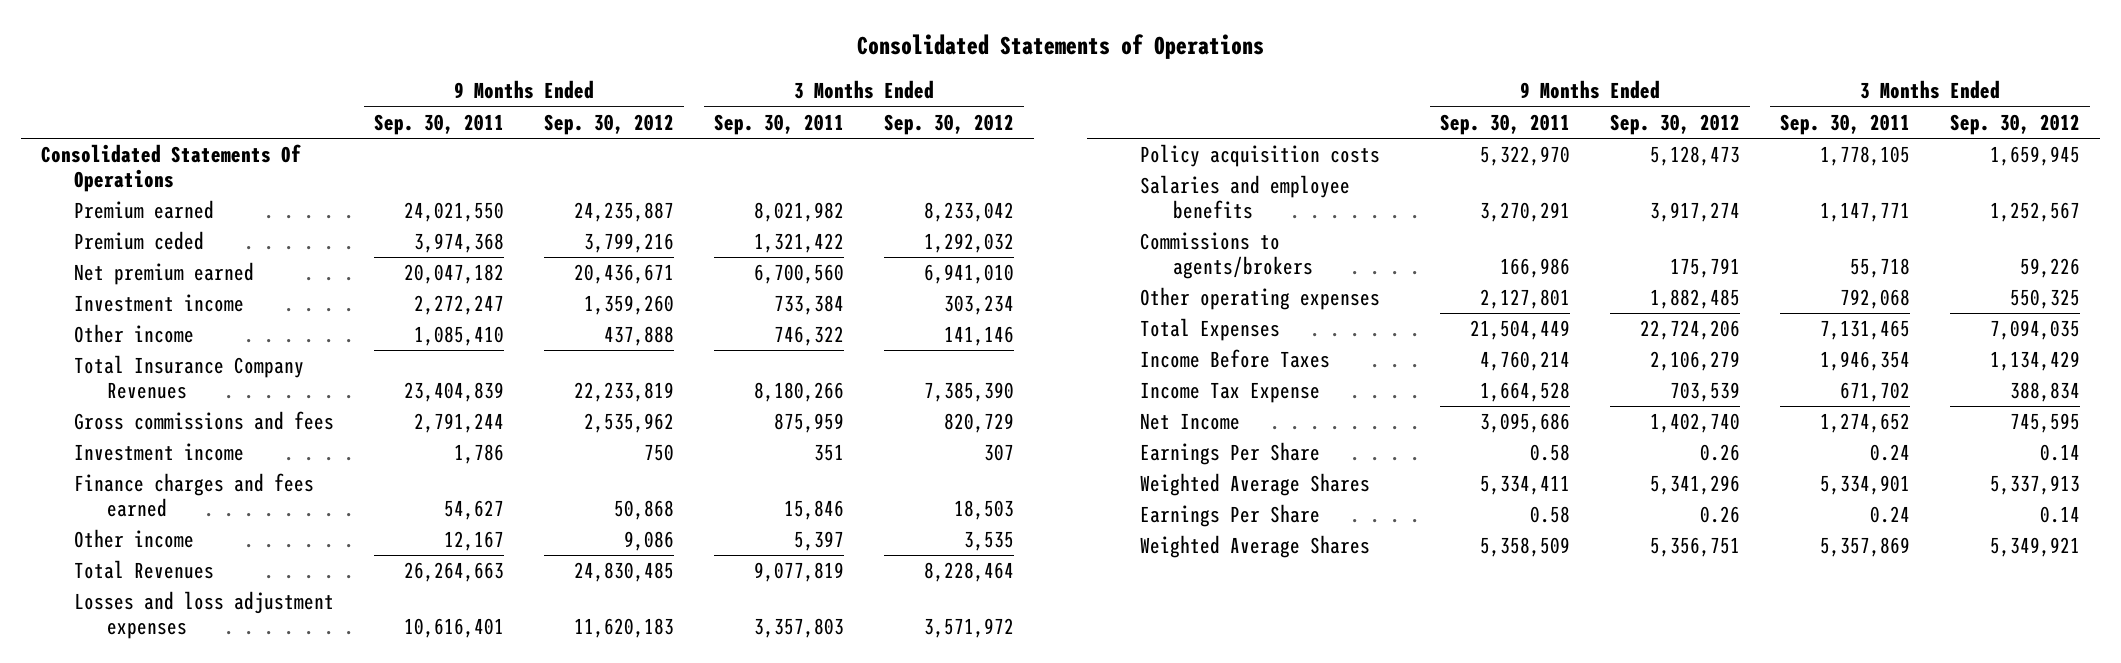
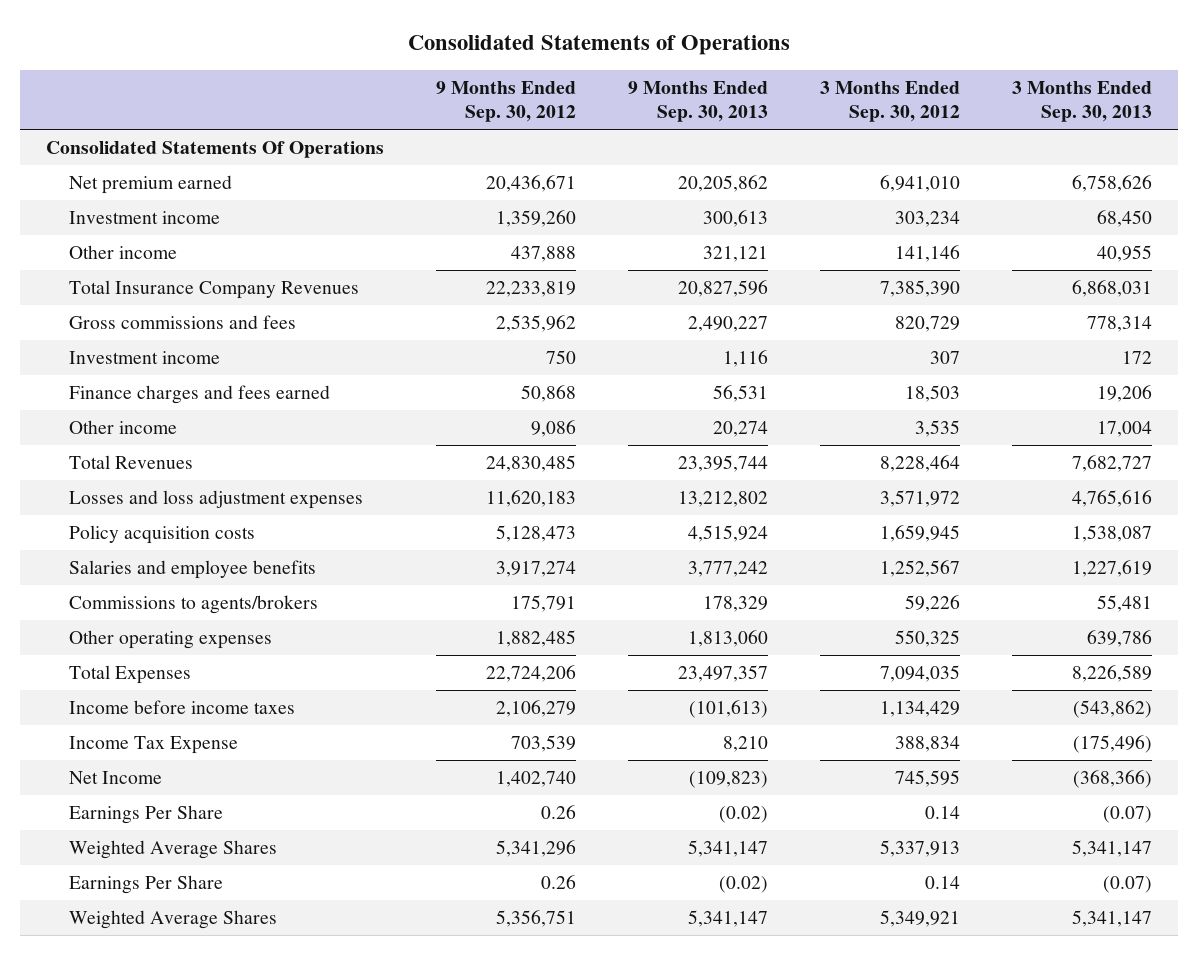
- | 9 Months Ended Sep. 30, 2011 | 9 Months Ended Sep. 30, 2012 | 3 Months Ended Sep. 30, 2011 | 3 Months Ended Sep. 30, 2012
+ | 9 Months Ended Sep. 30, 2012 | 9 Months Ended Sep. 30, 2013 | 3 Months Ended Sep. 30, 2012 | 3 Months Ended Sep. 30, 2013
- Premium earned | 24,021,550 | 24,235,887 | 8,021,982 | 8,233,042
- Premium ceded | 3,974,368 | 3,799,216 | 1,321,422 | 1,292,032
- Income Before Taxes | 4,760,214 | 2,106,279 | 1,946,354 | 1,134,429
+ Income before income taxes | 2,106,279 | (101,613) | 1,134,429 | (543,862)

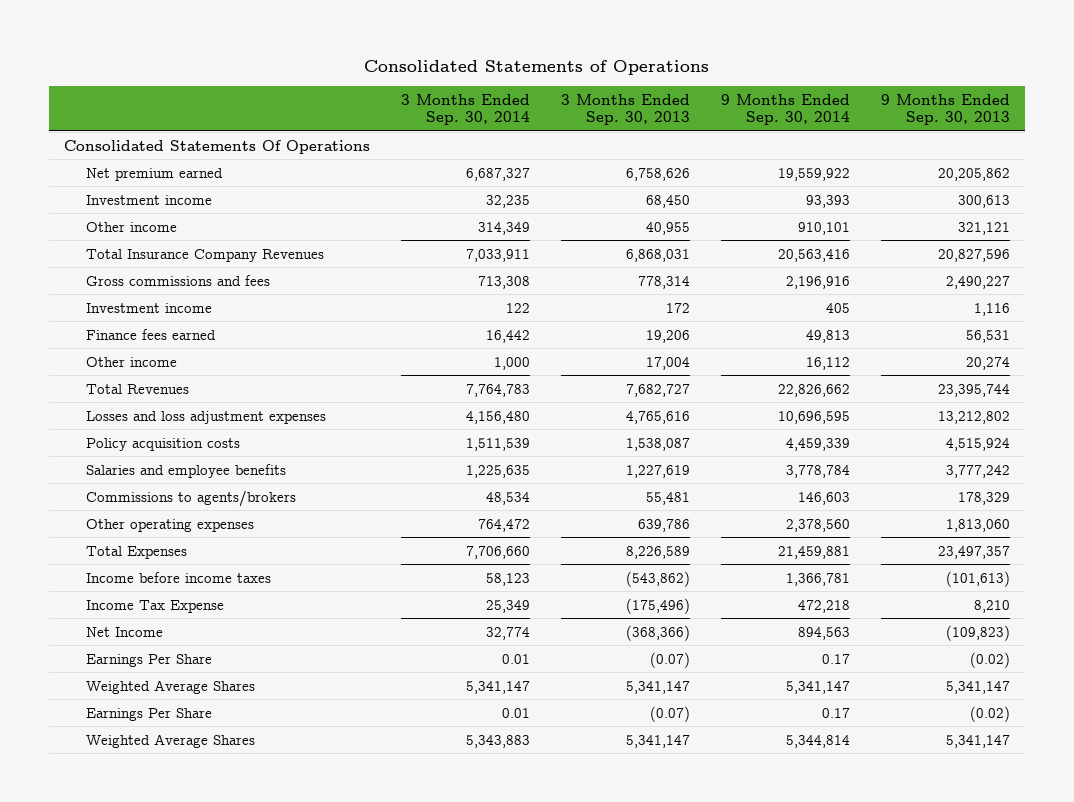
- | 9 Months Ended Sep. 30, 2012 | 9 Months Ended Sep. 30, 2013 | 3 Months Ended Sep. 30, 2012 | 3 Months Ended Sep. 30, 2013
+ | 3 Months Ended Sep. 30, 2014 | 3 Months Ended Sep. 30, 2013 | 9 Months Ended Sep. 30, 2014 | 9 Months Ended Sep. 30, 2013
- Finance charges and fees earned | 50,868 | 56,531 | 18,503 | 19,206
+ Finance fees earned | 16,442 | 19,206 | 49,813 | 56,531

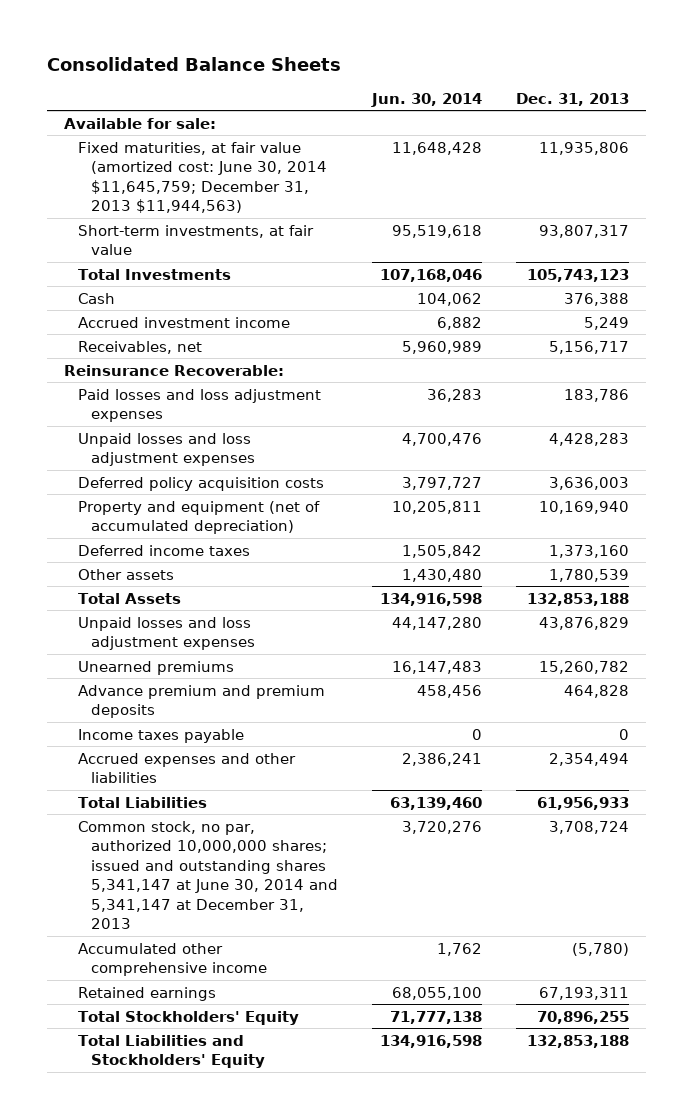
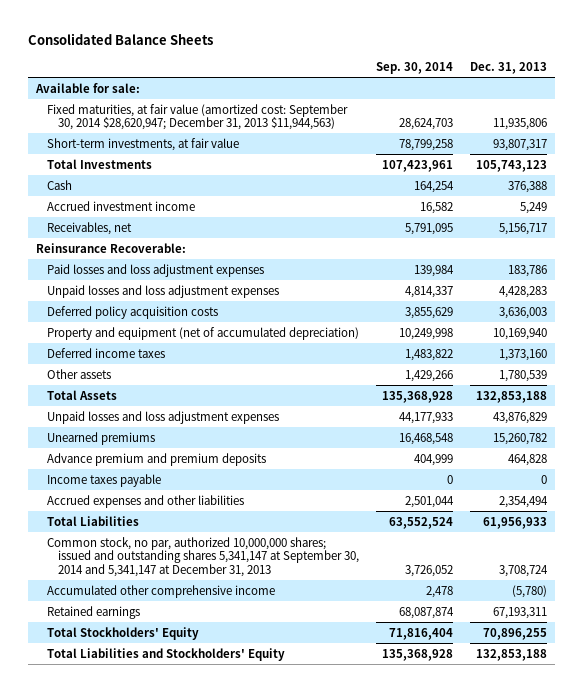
- | Jun. 30, 2014 | Dec. 31, 2013
+ | Sep. 30, 2014 | Dec. 31, 2013
- Fixed maturities, at fair value (amortized cost: June 30, 2014 $11,645,759; December 31, 2013 $11,944,563) | 11,648,428 | 11,935,806
+ Fixed maturities, at fair value (amortized cost: September 30, 2014 $28,620,947; December 31, 2013 $11,944,563) | 28,624,703 | 11,935,806
- Common stock, no par, authorized 10,000,000 shares; issued and outstanding shares 5,341,147 at June 30, 2014 and 5,341,147 at December 31, 2013 | 3,720,276 | 3,708,724
+ Common stock, no par, authorized 10,000,000 shares; issued and outstanding shares 5,341,147 at September 30, 2014 and 5,341,147 at December 31, 2013 | 3,726,052 | 3,708,724

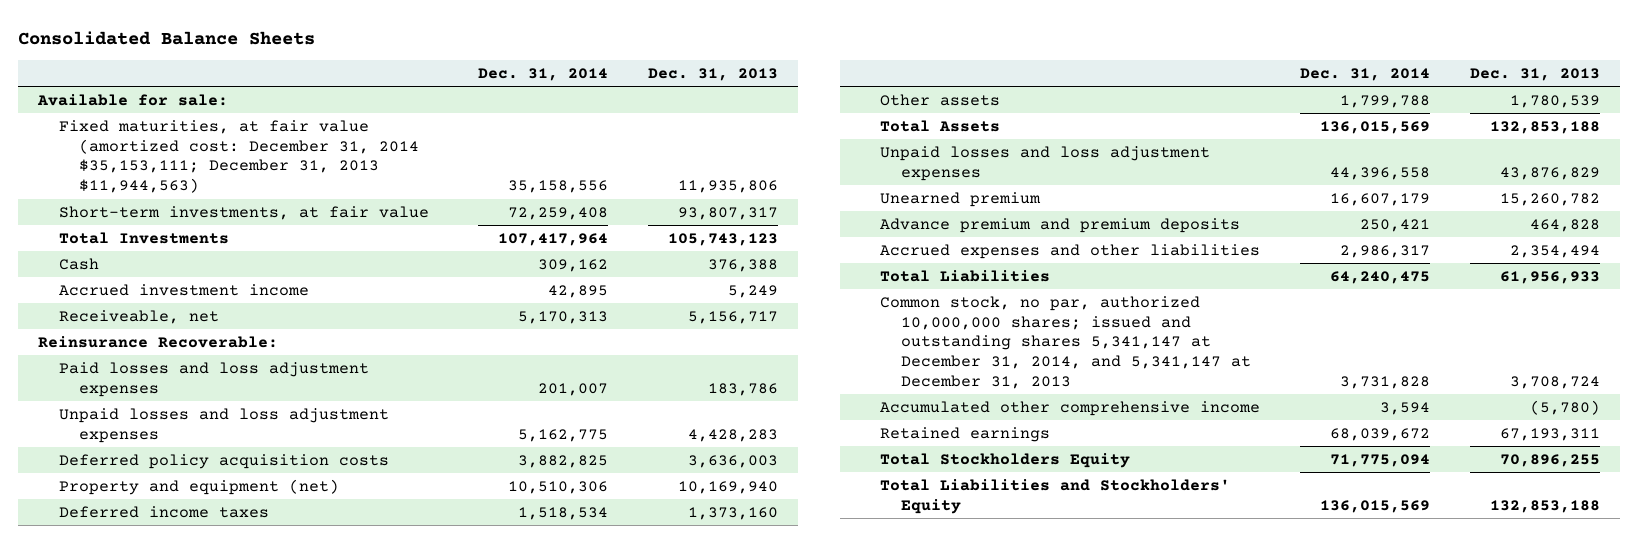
- | Sep. 30, 2014 | Dec. 31, 2013
+ | Dec. 31, 2014 | Dec. 31, 2013
- Fixed maturities, at fair value (amortized cost: September 30, 2014 $28,620,947; December 31, 2013 $11,944,563) | 28,624,703 | 11,935,806
+ Fixed maturities, at fair value (amortized cost: December 31, 2014 $35,153,111; December 31, 2013 $11,944,563) | 35,158,556 | 11,935,806
- Receivables, net | 5,791,095 | 5,156,717
+ Receiveable, net | 5,170,313 | 5,156,717
- Property and equipment (net of accumulated depreciation) | 10,249,998 | 10,169,940
+ Property and equipment (net) | 10,510,306 | 10,169,940
- Unearned premiums | 16,468,548 | 15,260,782
+ Unearned premium | 16,607,179 | 15,260,782
- Income taxes payable | 0 | 0
- Common stock, no par, authorized 10,000,000 shares; issued and outstanding shares 5,341,147 at September 30, 2014 and 5,341,147 at December 31, 2013 | 3,726,052 | 3,708,724
+ Common stock, no par, authorized 10,000,000 shares; issued and outstanding shares 5,341,147 at December 31, 2014, and 5,341,147 at December 31, 2013 | 3,731,828 | 3,708,724
- Total Stockholders' Equity | 71,816,404 | 70,896,255
+ Total Stockholders Equity | 71,775,094 | 70,896,255

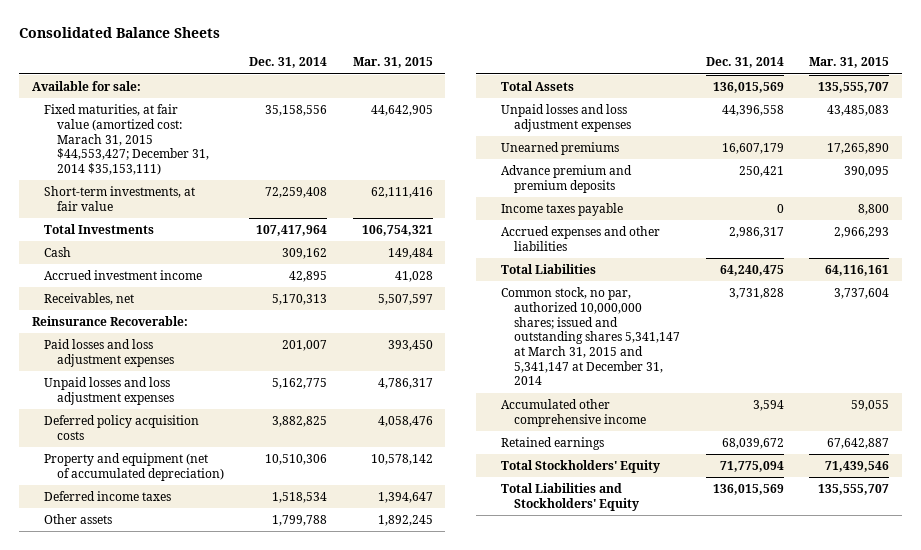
- | Dec. 31, 2014 | Dec. 31, 2013
+ | Dec. 31, 2014 | Mar. 31, 2015
- Fixed maturities, at fair value (amortized cost: December 31, 2014 $35,153,111; December 31, 2013 $11,944,563) | 35,158,556 | 11,935,806
+ Fixed maturities, at fair value (amortized cost: Marach 31, 2015 $44,553,427; December 31, 2014 $35,153,111) | 35,158,556 | 44,642,905
- Receiveable, net | 5,170,313 | 5,156,717
+ Receivables, net | 5,170,313 | 5,507,597
- Property and equipment (net) | 10,510,306 | 10,169,940
+ Property and equipment (net of accumulated depreciation) | 10,510,306 | 10,578,142
- Unearned premium | 16,607,179 | 15,260,782
+ Unearned premiums | 16,607,179 | 17,265,890
+ Income taxes payable | 0 | 8,800
- Common stock, no par, authorized 10,000,000 shares; issued and outstanding shares 5,341,147 at December 31, 2014, and 5,341,147 at December 31, 2013 | 3,731,828 | 3,708,724
+ Common stock, no par, authorized 10,000,000 shares; issued and outstanding shares 5,341,147 at March 31, 2015 and 5,341,147 at December 31, 2014 | 3,731,828 | 3,737,604
- Total Stockholders Equity | 71,775,094 | 70,896,255
+ Total Stockholders' Equity | 71,775,094 | 71,439,546

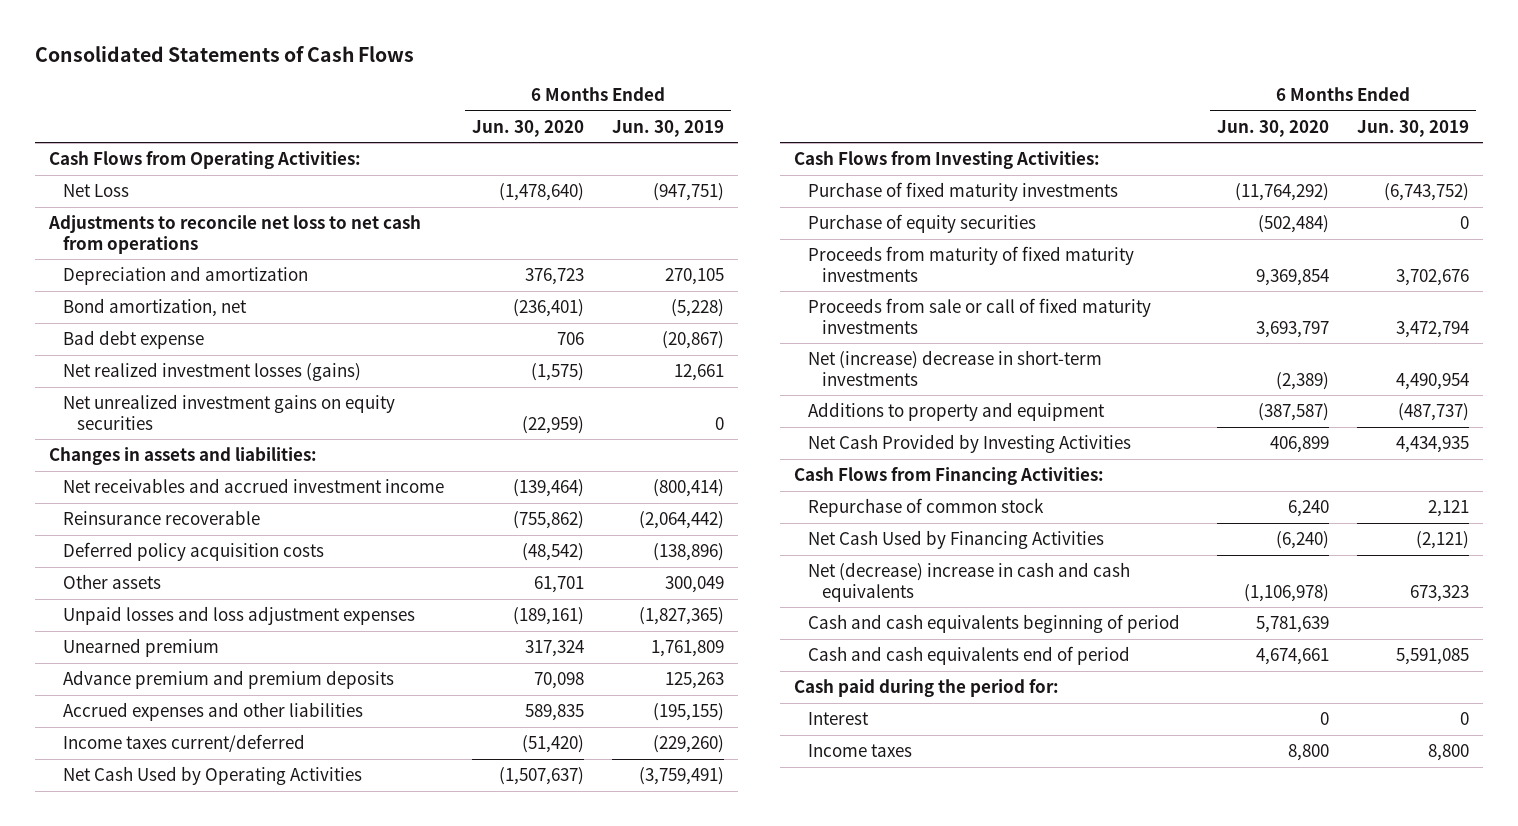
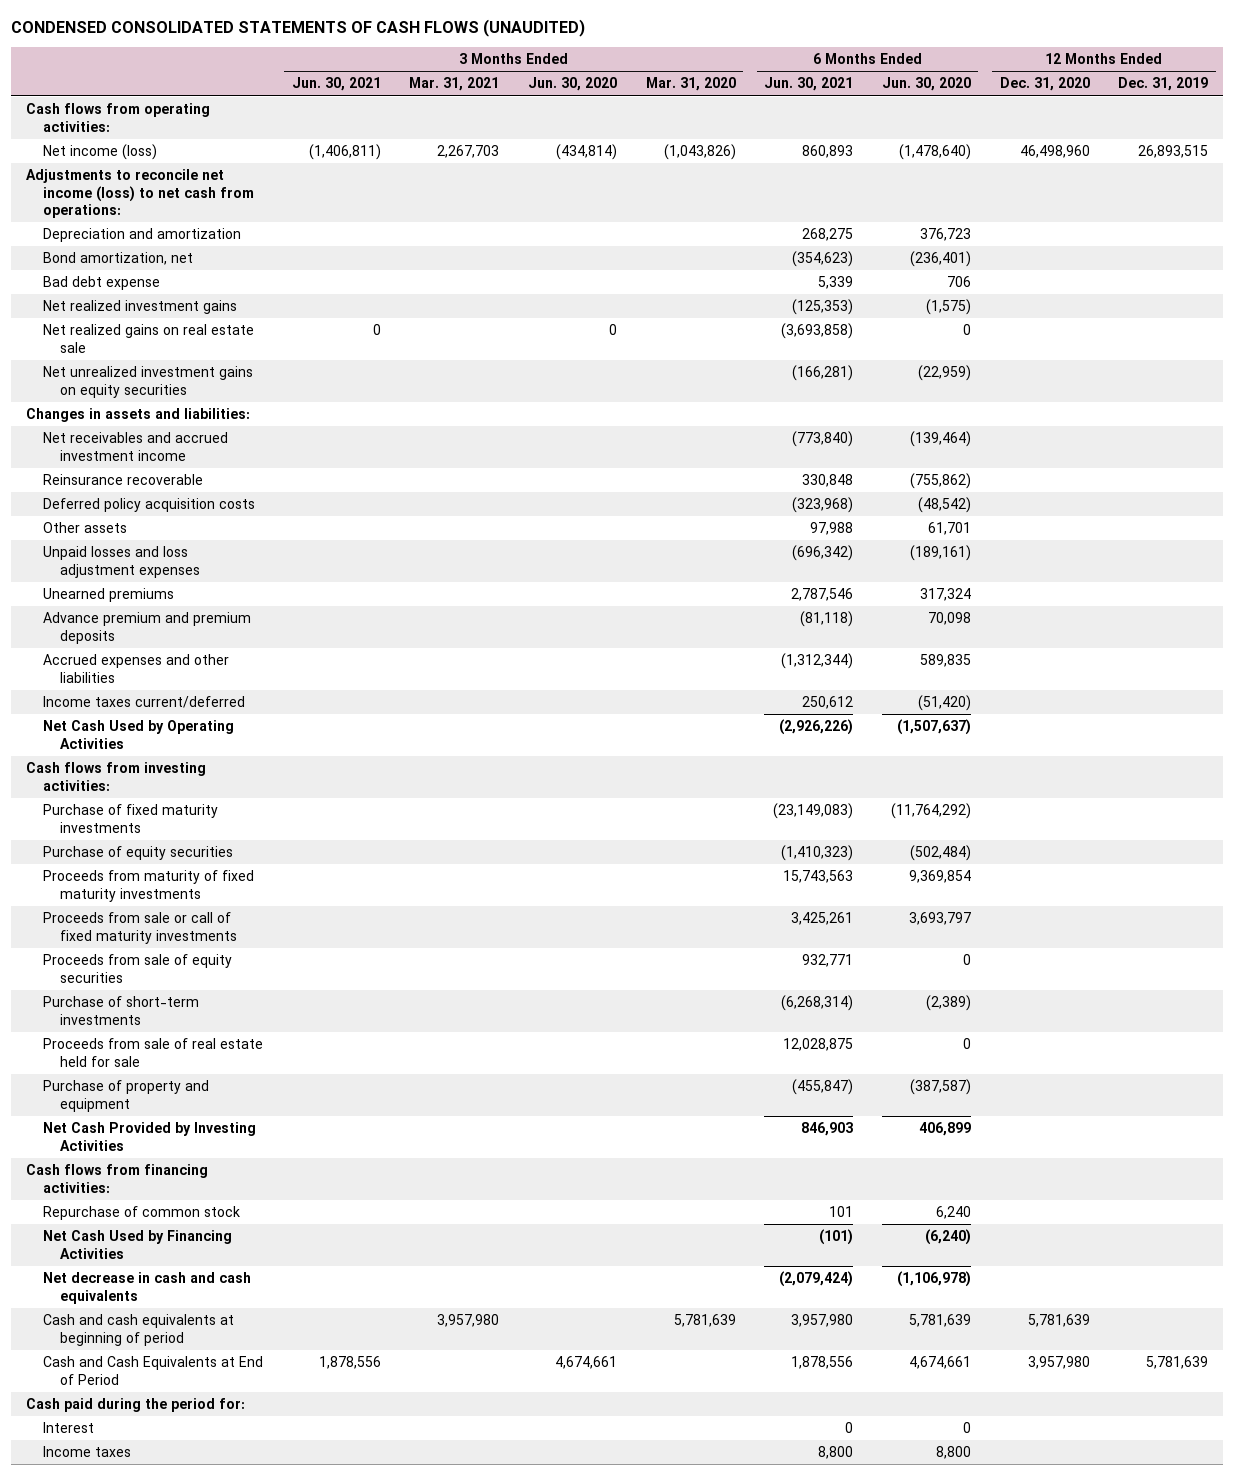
- Consolidated Statements of Cash Flows
+ CONDENSED CONSOLIDATED STATEMENTS OF CASH FLOWS (UNAUDITED)
- | 6 Months Ended Jun. 30, 2020 | 6 Months Ended Jun. 30, 2019
+ | 3 Months Ended Jun. 30, 2021 | 3 Months Ended Mar. 31, 2021 | 3 Months Ended Jun. 30, 2020 | 3 Months Ended Mar. 31, 2020 | 6 Months Ended Jun. 30, 2021 | 6 Months Ended Jun. 30, 2020 | 12 Months Ended Dec. 31, 2020 | 12 Months Ended Dec. 31, 2019
- Cash Flows from Operating Activities:
- Net Loss | (1,478,640) | (947,751)
- Adjustments to reconcile net loss to net cash from operations
+ Cash flows from operating activities:
+ Net income (loss) | (1,406,811) | 2,267,703 | (434,814) | (1,043,826) | 860,893 | (1,478,640) | 46,498,960 | 26,893,515
+ Adjustments to reconcile net income (loss) to net cash from operations:
- Net realized investment losses (gains) | (1,575) | 12,661
+ Net realized investment gains | | | | | (125,353) | (1,575) | |
+ Net realized gains on real estate sale | 0 | | 0 | | (3,693,858) | 0 | |
- Unearned premium | 317,324 | 1,761,809
+ Unearned premiums | | | | | 2,787,546 | 317,324 | |
- Cash Flows from Investing Activities:
+ Cash flows from investing activities:
- Net (increase) decrease in short-term investments | (2,389) | 4,490,954
- Additions to property and equipment | (387,587) | (487,737)
+ Proceeds from sale of equity securities | | | | | 932,771 | 0 | |
+ Purchase of short-term investments | | | | | (6,268,314) | (2,389) | |
+ Proceeds from sale of real estate held for sale | | | | | 12,028,875 | 0 | |
+ Purchase of property and equipment | | | | | (455,847) | (387,587) | |
- Cash Flows from Financing Activities:
+ Cash flows from financing activities:
- Net (decrease) increase in cash and cash equivalents | (1,106,978) | 673,323
- Cash and cash equivalents beginning of period | 5,781,639 |
- Cash and cash equivalents end of period | 4,674,661 | 5,591,085
+ Net decrease in cash and cash equivalents | | | | | (2,079,424) | (1,106,978) | |
+ Cash and cash equivalents at beginning of period | | 3,957,980 | | 5,781,639 | 3,957,980 | 5,781,639 | 5,781,639 |
+ Cash and Cash Equivalents at End of Period | 1,878,556 | | 4,674,661 | | 1,878,556 | 4,674,661 | 3,957,980 | 5,781,639

